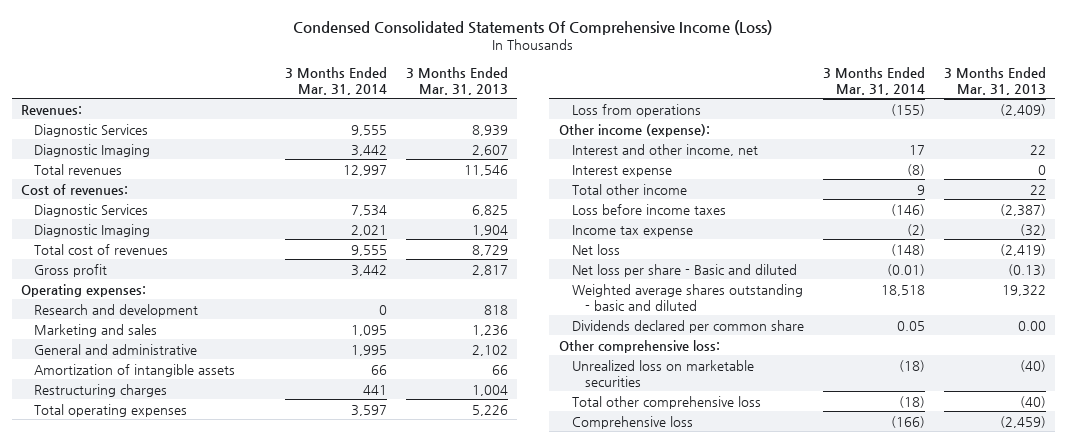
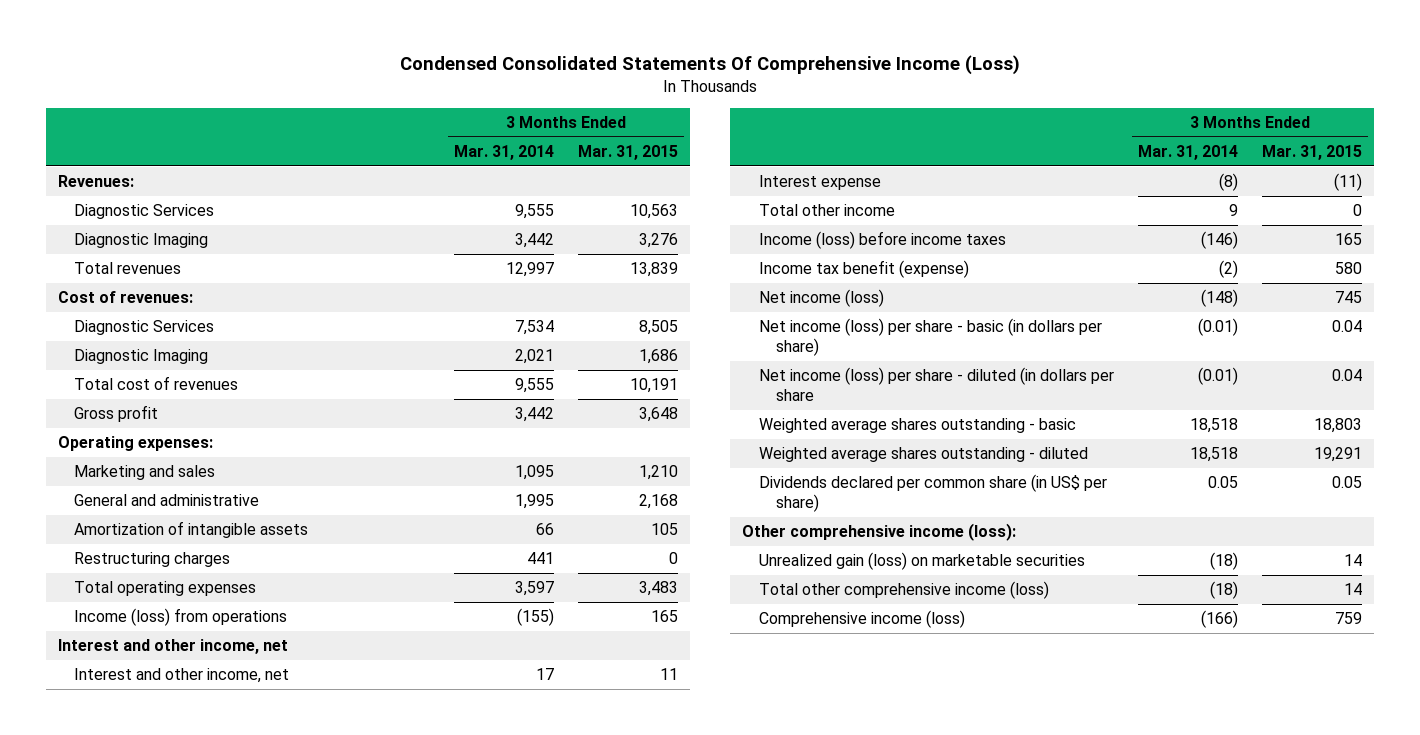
- | 3 Months Ended Mar. 31, 2014 | 3 Months Ended Mar. 31, 2013
+ | 3 Months Ended Mar. 31, 2014 | 3 Months Ended Mar. 31, 2015
- Research and development | 0 | 818
- Loss from operations | (155) | (2,409)
- Other income (expense):
+ Income (loss) from operations | (155) | 165
+ Interest and other income, net
- Loss before income taxes | (146) | (2,387)
- Income tax expense | (2) | (32)
- Net loss | (148) | (2,419)
- Net loss per share - Basic and diluted | (0.01) | (0.13)
- Weighted average shares outstanding - basic and diluted | 18,518 | 19,322
- Dividends declared per common share | 0.05 | 0.00
- Other comprehensive loss:
- Unrealized loss on marketable securities | (18) | (40)
- Total other comprehensive loss | (18) | (40)
- Comprehensive loss | (166) | (2,459)
+ Income (loss) before income taxes | (146) | 165
+ Income tax benefit (expense) | (2) | 580
+ Net income (loss) | (148) | 745
+ Net income (loss) per share - basic (in dollars per share) | (0.01) | 0.04
+ Net income (loss) per share - diluted (in dollars per share | (0.01) | 0.04
+ Weighted average shares outstanding - basic | 18,518 | 18,803
+ Weighted average shares outstanding - diluted | 18,518 | 19,291
+ Dividends declared per common share (in US$ per share) | 0.05 | 0.05
+ Other comprehensive income (loss):
+ Unrealized gain (loss) on marketable securities | (18) | 14
+ Total other comprehensive income (loss) | (18) | 14
+ Comprehensive income (loss) | (166) | 759

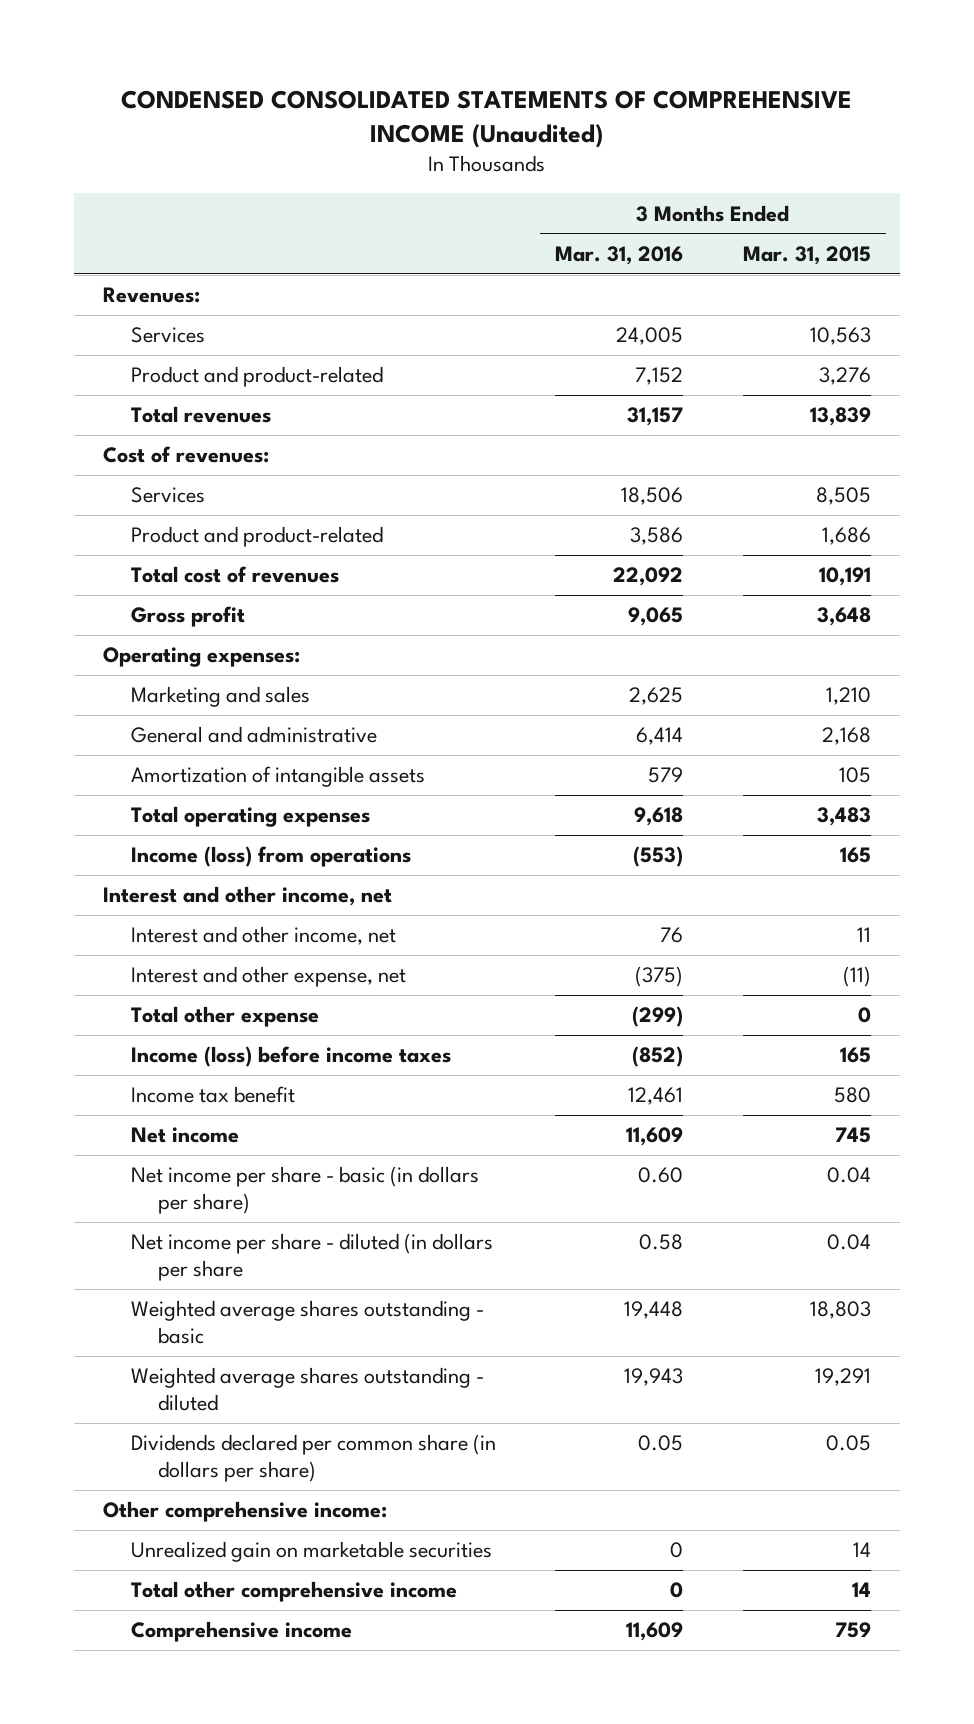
- Condensed Consolidated Statements Of Comprehensive Income (Loss)
+ CONDENSED CONSOLIDATED STATEMENTS OF COMPREHENSIVE INCOME (Unaudited)
- | 3 Months Ended Mar. 31, 2014 | 3 Months Ended Mar. 31, 2015
+ | 3 Months Ended Mar. 31, 2016 | 3 Months Ended Mar. 31, 2015
- Diagnostic Services | 9,555 | 10,563
- Diagnostic Imaging | 3,442 | 3,276
+ Services | 24,005 | 10,563
+ Product and product-related | 7,152 | 3,276
- Diagnostic Services | 7,534 | 8,505
- Diagnostic Imaging | 2,021 | 1,686
+ Services | 18,506 | 8,505
+ Product and product-related | 3,586 | 1,686
- Restructuring charges | 441 | 0
- Interest expense | (8) | (11)
- Total other income | 9 | 0
+ Interest and other expense, net | (375) | (11)
+ Total other expense | (299) | 0
- Income tax benefit (expense) | (2) | 580
- Net income (loss) | (148) | 745
- Net income (loss) per share - basic (in dollars per share) | (0.01) | 0.04
- Net income (loss) per share - diluted (in dollars per share | (0.01) | 0.04
+ Income tax benefit | 12,461 | 580
+ Net income | 11,609 | 745
+ Net income per share - basic (in dollars per share) | 0.60 | 0.04
+ Net income per share - diluted (in dollars per share | 0.58 | 0.04
- Dividends declared per common share (in US$ per share) | 0.05 | 0.05
- Other comprehensive income (loss):
- Unrealized gain (loss) on marketable securities | (18) | 14
- Total other comprehensive income (loss) | (18) | 14
- Comprehensive income (loss) | (166) | 759
+ Dividends declared per common share (in dollars per share) | 0.05 | 0.05
+ Other comprehensive income:
+ Unrealized gain on marketable securities | 0 | 14
+ Total other comprehensive income | 0 | 14
+ Comprehensive income | 11,609 | 759

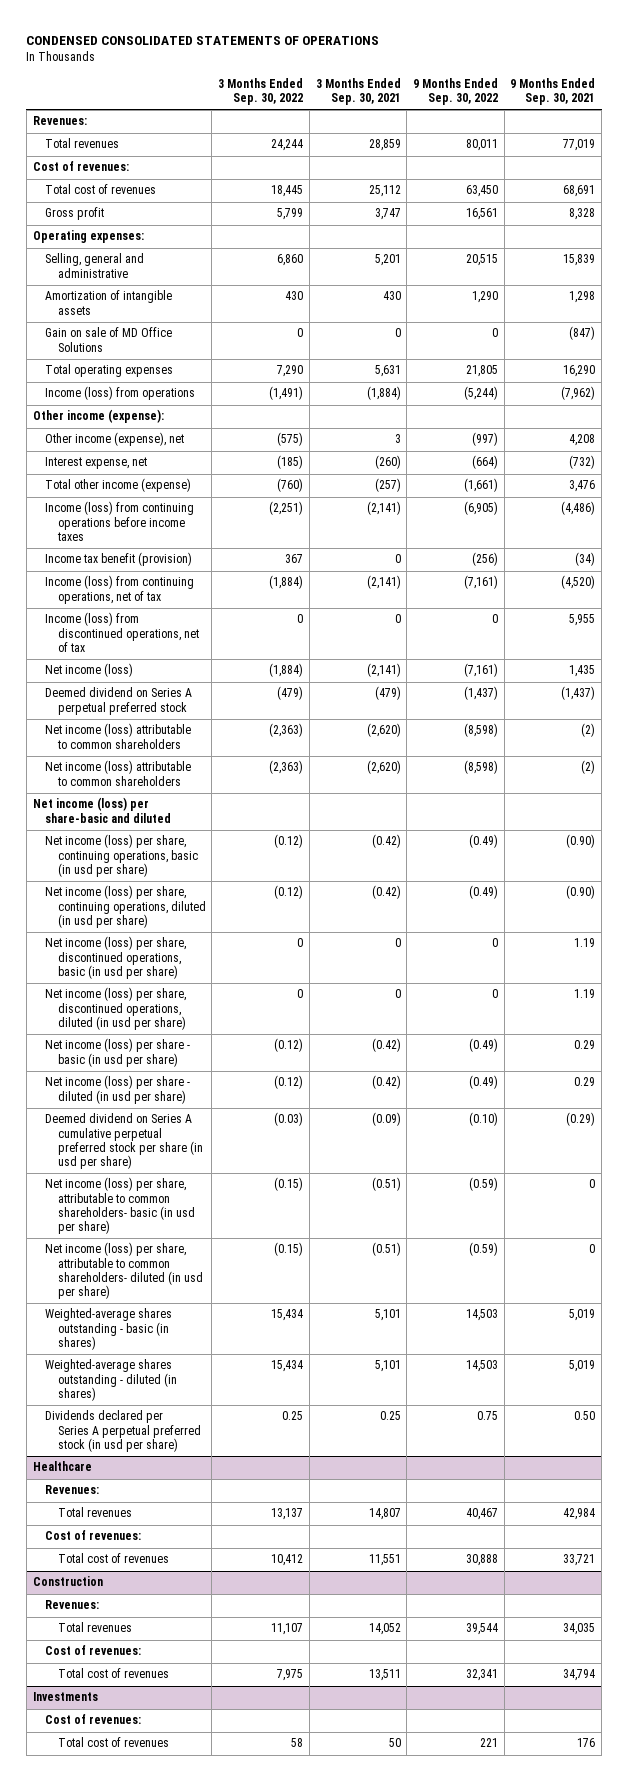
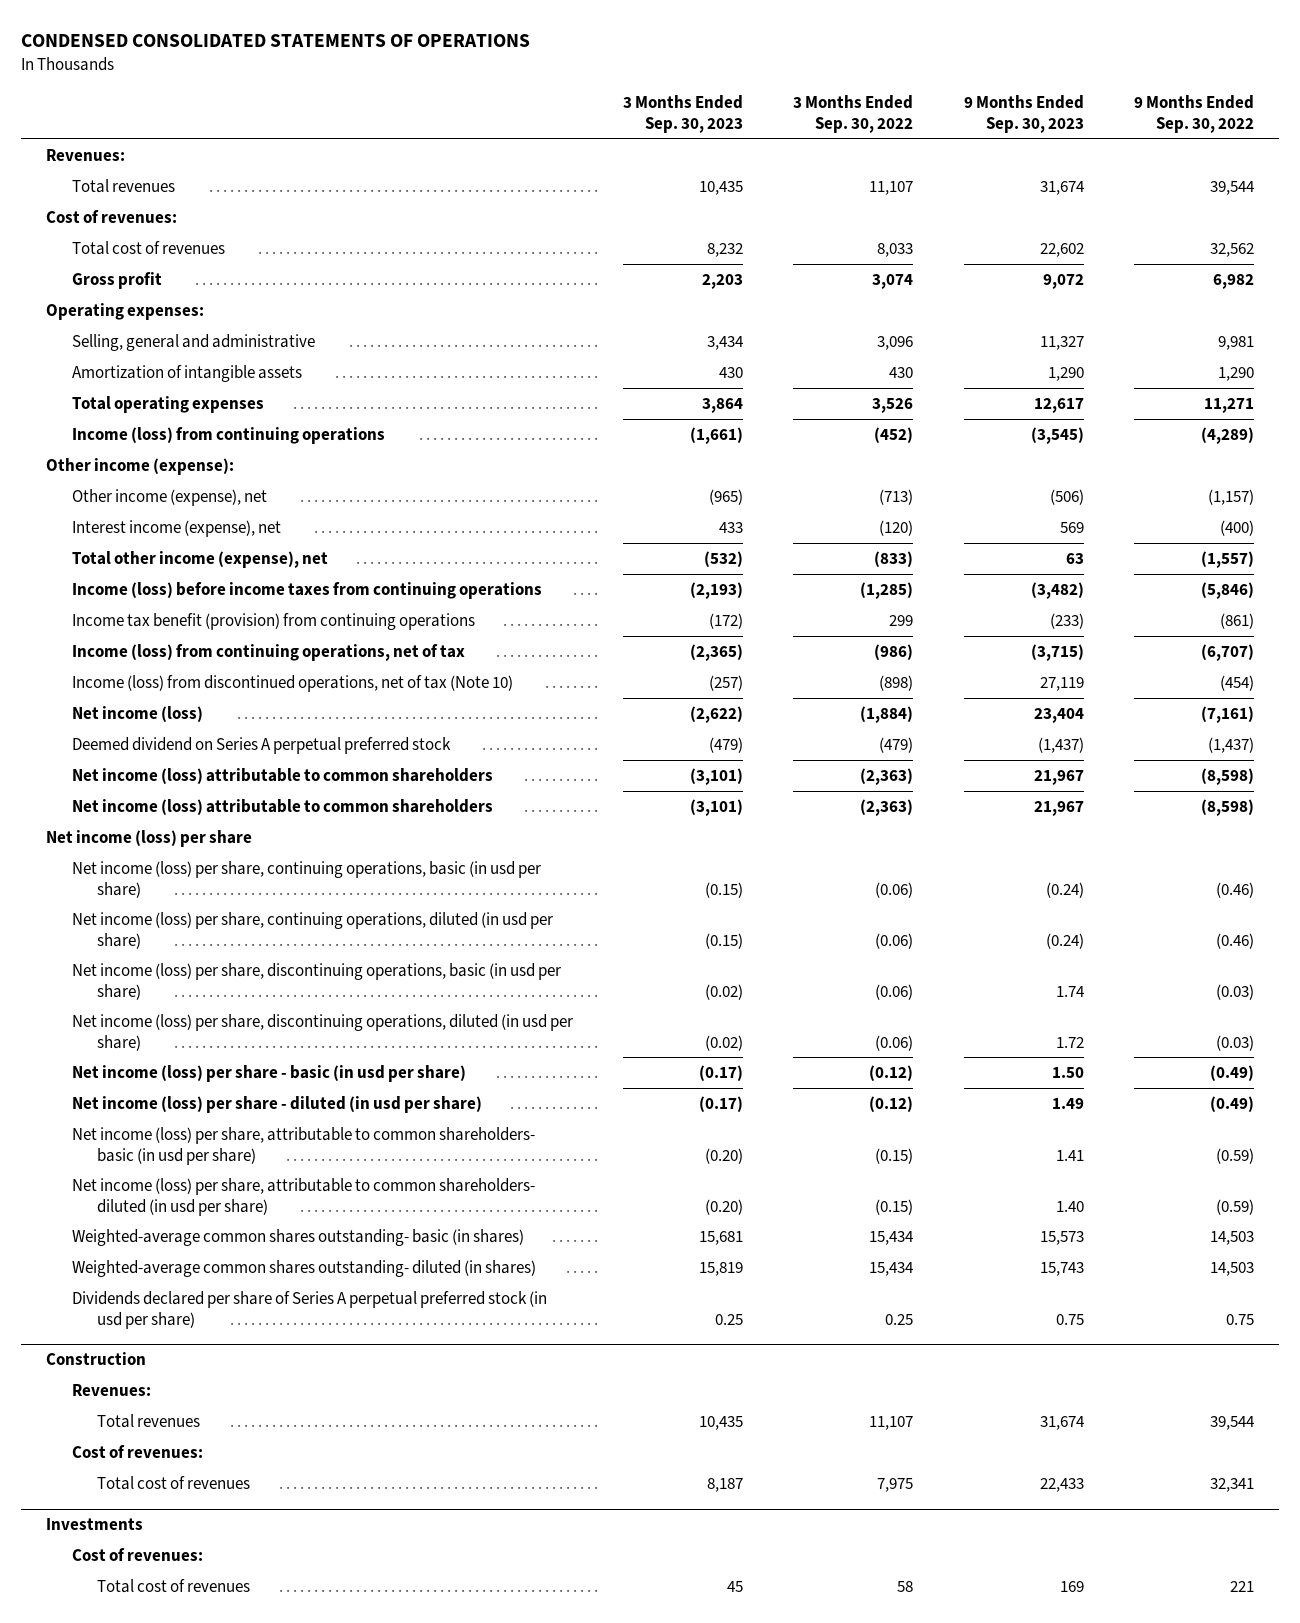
- | 3 Months Ended Sep. 30, 2022 | 3 Months Ended Sep. 30, 2021 | 9 Months Ended Sep. 30, 2022 | 9 Months Ended Sep. 30, 2021
+ | 3 Months Ended Sep. 30, 2023 | 3 Months Ended Sep. 30, 2022 | 9 Months Ended Sep. 30, 2023 | 9 Months Ended Sep. 30, 2022
- Total revenues | 24,244 | 28,859 | 80,011 | 77,019
+ Total revenues | 10,435 | 11,107 | 31,674 | 39,544
- Total cost of revenues | 18,445 | 25,112 | 63,450 | 68,691
- Gross profit | 5,799 | 3,747 | 16,561 | 8,328
+ Total cost of revenues | 8,232 | 8,033 | 22,602 | 32,562
+ Gross profit | 2,203 | 3,074 | 9,072 | 6,982
- Selling, general and administrative | 6,860 | 5,201 | 20,515 | 15,839
+ Selling, general and administrative | 3,434 | 3,096 | 11,327 | 9,981
- Gain on sale of MD Office Solutions | 0 | 0 | 0 | (847)
- Total operating expenses | 7,290 | 5,631 | 21,805 | 16,290
- Income (loss) from operations | (1,491) | (1,884) | (5,244) | (7,962)
+ Total operating expenses | 3,864 | 3,526 | 12,617 | 11,271
+ Income (loss) from continuing operations | (1,661) | (452) | (3,545) | (4,289)
- Other income (expense), net | (575) | 3 | (997) | 4,208
- Interest expense, net | (185) | (260) | (664) | (732)
- Total other income (expense) | (760) | (257) | (1,661) | 3,476
- Income (loss) from continuing operations before income taxes | (2,251) | (2,141) | (6,905) | (4,486)
- Income tax benefit (provision) | 367 | 0 | (256) | (34)
- Income (loss) from continuing operations, net of tax | (1,884) | (2,141) | (7,161) | (4,520)
- Income (loss) from discontinued operations, net of tax | 0 | 0 | 0 | 5,955
+ Other income (expense), net | (965) | (713) | (506) | (1,157)
+ Interest income (expense), net | 433 | (120) | 569 | (400)
+ Total other income (expense), net | (532) | (833) | 63 | (1,557)
+ Income (loss) before income taxes from continuing operations | (2,193) | (1,285) | (3,482) | (5,846)
+ Income tax benefit (provision) from continuing operations | (172) | 299 | (233) | (861)
+ Income (loss) from continuing operations, net of tax | (2,365) | (986) | (3,715) | (6,707)
+ Income (loss) from discontinued operations, net of tax (Note 10) | (257) | (898) | 27,119 | (454)
- Net income (loss) per share-basic and diluted
- Net income (loss) per share, continuing operations, basic (in usd per share) | (0.12) | (0.42) | (0.49) | (0.90)
- Net income (loss) per share, continuing operations, diluted (in usd per share) | (0.12) | (0.42) | (0.49) | (0.90)
- Net income (loss) per share, discontinued operations, basic (in usd per share) | 0 | 0 | 0 | 1.19
- Net income (loss) per share, discontinued operations, diluted (in usd per share) | 0 | 0 | 0 | 1.19
+ Net income (loss) per share
+ Net income (loss) per share, continuing operations, basic (in usd per share) | (0.15) | (0.06) | (0.24) | (0.46)
+ Net income (loss) per share, continuing operations, diluted (in usd per share) | (0.15) | (0.06) | (0.24) | (0.46)
+ Net income (loss) per share, discontinuing operations, basic (in usd per share) | (0.02) | (0.06) | 1.74 | (0.03)
+ Net income (loss) per share, discontinuing operations, diluted (in usd per share) | (0.02) | (0.06) | 1.72 | (0.03)
- Deemed dividend on Series A cumulative perpetual preferred stock per share (in usd per share) | (0.03) | (0.09) | (0.10) | (0.29)
- Weighted-average shares outstanding - basic (in shares) | 15,434 | 5,101 | 14,503 | 5,019
- Weighted-average shares outstanding - diluted (in shares) | 15,434 | 5,101 | 14,503 | 5,019
- Dividends declared per Series A perpetual preferred stock (in usd per share) | 0.25 | 0.25 | 0.75 | 0.50
- Healthcare
- Revenues:
- Total revenues | 13,137 | 14,807 | 40,467 | 42,984
- Cost of revenues:
- Total cost of revenues | 10,412 | 11,551 | 30,888 | 33,721
+ Weighted-average common shares outstanding- basic (in shares) | 15,681 | 15,434 | 15,573 | 14,503
+ Weighted-average common shares outstanding- diluted (in shares) | 15,819 | 15,434 | 15,743 | 14,503
+ Dividends declared per share of Series A perpetual preferred stock (in usd per share) | 0.25 | 0.25 | 0.75 | 0.75

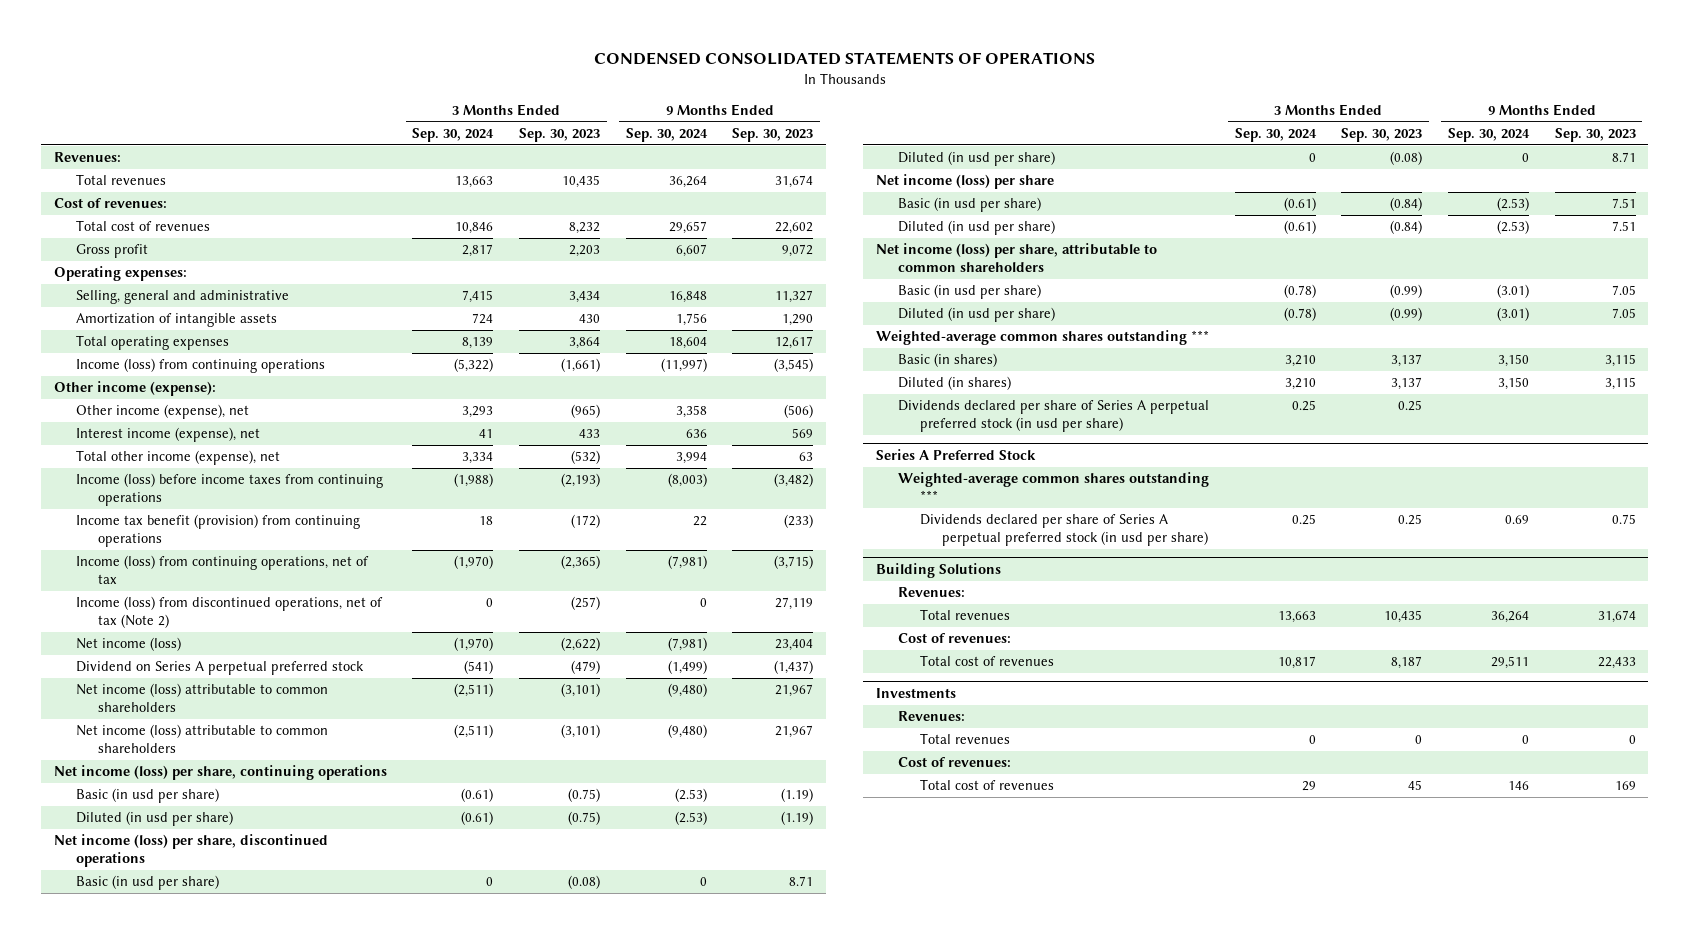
- | 3 Months Ended Sep. 30, 2023 | 3 Months Ended Sep. 30, 2022 | 9 Months Ended Sep. 30, 2023 | 9 Months Ended Sep. 30, 2022
+ | 3 Months Ended Sep. 30, 2024 | 3 Months Ended Sep. 30, 2023 | 9 Months Ended Sep. 30, 2024 | 9 Months Ended Sep. 30, 2023
- Income (loss) from discontinued operations, net of tax (Note 10) | (257) | (898) | 27,119 | (454)
+ Income (loss) from discontinued operations, net of tax (Note 2) | 0 | (257) | 0 | 27,119
- Deemed dividend on Series A perpetual preferred stock | (479) | (479) | (1,437) | (1,437)
+ Dividend on Series A perpetual preferred stock | (541) | (479) | (1,499) | (1,437)
+ Net income (loss) per share, continuing operations
+ Basic (in usd per share) | (0.61) | (0.75) | (2.53) | (1.19)
+ Diluted (in usd per share) | (0.61) | (0.75) | (2.53) | (1.19)
+ Net income (loss) per share, discontinued operations
+ Basic (in usd per share) | 0 | (0.08) | 0 | 8.71
+ Diluted (in usd per share) | 0 | (0.08) | 0 | 8.71
- Net income (loss) per share, continuing operations, basic (in usd per share) | (0.15) | (0.06) | (0.24) | (0.46)
- Net income (loss) per share, continuing operations, diluted (in usd per share) | (0.15) | (0.06) | (0.24) | (0.46)
- Net income (loss) per share, discontinuing operations, basic (in usd per share) | (0.02) | (0.06) | 1.74 | (0.03)
- Net income (loss) per share, discontinuing operations, diluted (in usd per share) | (0.02) | (0.06) | 1.72 | (0.03)
- Net income (loss) per share - basic (in usd per share) | (0.17) | (0.12) | 1.50 | (0.49)
- Net income (loss) per share - diluted (in usd per share) | (0.17) | (0.12) | 1.49 | (0.49)
- Net income (loss) per share, attributable to common shareholders- basic (in usd per share) | (0.20) | (0.15) | 1.41 | (0.59)
- Net income (loss) per share, attributable to common shareholders- diluted (in usd per share) | (0.20) | (0.15) | 1.40 | (0.59)
- Weighted-average common shares outstanding- basic (in shares) | 15,681 | 15,434 | 15,573 | 14,503
- Weighted-average common shares outstanding- diluted (in shares) | 15,819 | 15,434 | 15,743 | 14,503
+ Basic (in usd per share) | (0.61) | (0.84) | (2.53) | 7.51
+ Diluted (in usd per share) | (0.61) | (0.84) | (2.53) | 7.51
+ Net income (loss) per share, attributable to common shareholders
+ Basic (in usd per share) | (0.78) | (0.99) | (3.01) | 7.05
+ Diluted (in usd per share) | (0.78) | (0.99) | (3.01) | 7.05
+ Weighted-average common shares outstanding ***
+ Basic (in shares) | 3,210 | 3,137 | 3,150 | 3,115
+ Diluted (in shares) | 3,210 | 3,137 | 3,150 | 3,115
+ Dividends declared per share of Series A perpetual preferred stock (in usd per share) | 0.25 | 0.25 | |
+ Series A Preferred Stock
+ Weighted-average common shares outstanding ***
- Construction
+ Building Solutions
@ Investments
+ Revenues:
+ Total revenues | 0 | 0 | 0 | 0

